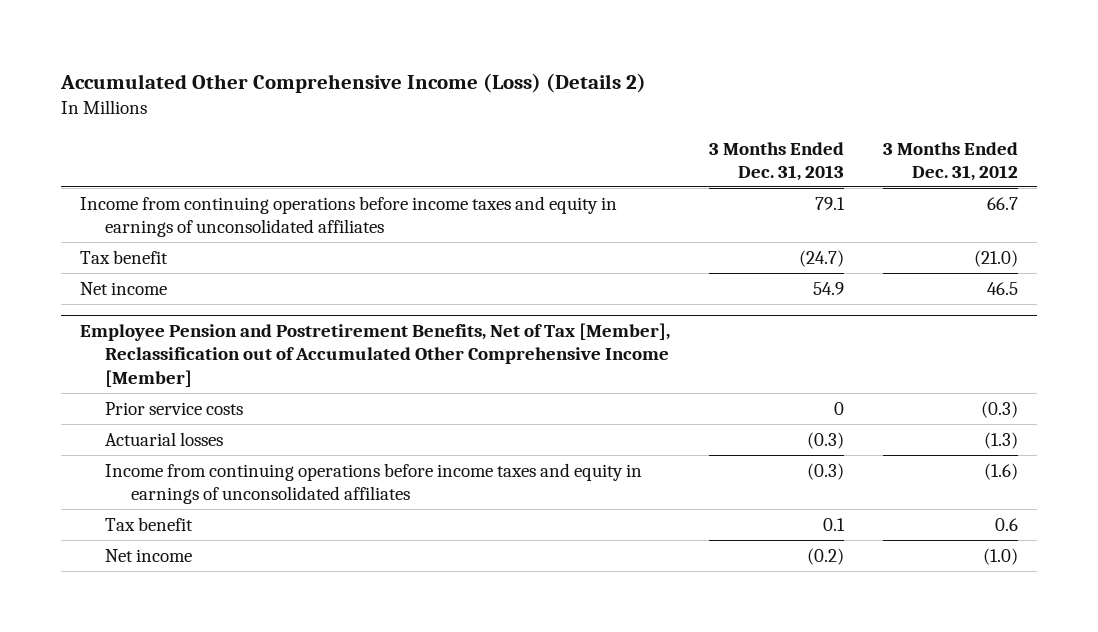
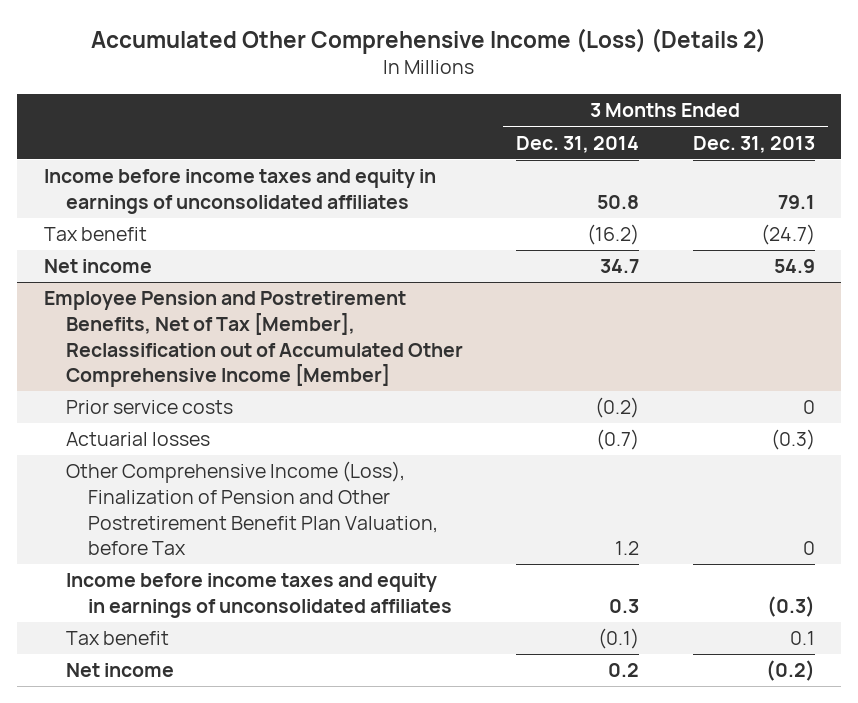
- | 3 Months Ended Dec. 31, 2013 | 3 Months Ended Dec. 31, 2012
+ | 3 Months Ended Dec. 31, 2014 | 3 Months Ended Dec. 31, 2013
- Income from continuing operations before income taxes and equity in earnings of unconsolidated affiliates | 79.1 | 66.7
+ Income before income taxes and equity in earnings of unconsolidated affiliates | 50.8 | 79.1
@ Employee Pension and Postretirement Benefits, Net of Tax [Member], Reclassification out of Accumulated Other Comprehensive Income [Member]
- Income from continuing operations before income taxes and equity in earnings of unconsolidated affiliates | (0.3) | (1.6)
+ Other Comprehensive Income (Loss), Finalization of Pension and Other Postretirement Benefit Plan Valuation, before Tax | 1.2 | 0
+ Income before income taxes and equity in earnings of unconsolidated affiliates | 0.3 | (0.3)

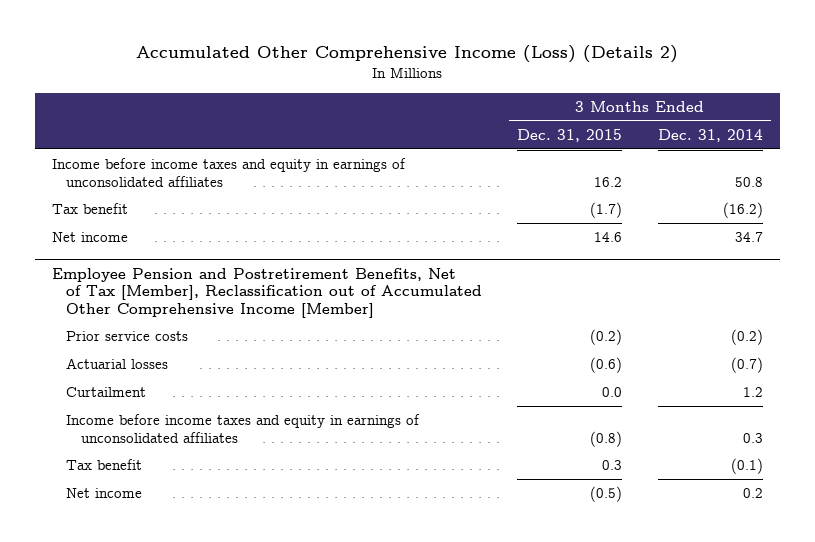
- | 3 Months Ended Dec. 31, 2014 | 3 Months Ended Dec. 31, 2013
+ | 3 Months Ended Dec. 31, 2015 | 3 Months Ended Dec. 31, 2014
@ Employee Pension and Postretirement Benefits, Net of Tax [Member], Reclassification out of Accumulated Other Comprehensive Income [Member]
- Other Comprehensive Income (Loss), Finalization of Pension and Other Postretirement Benefit Plan Valuation, before Tax | 1.2 | 0
+ Curtailment | 0.0 | 1.2

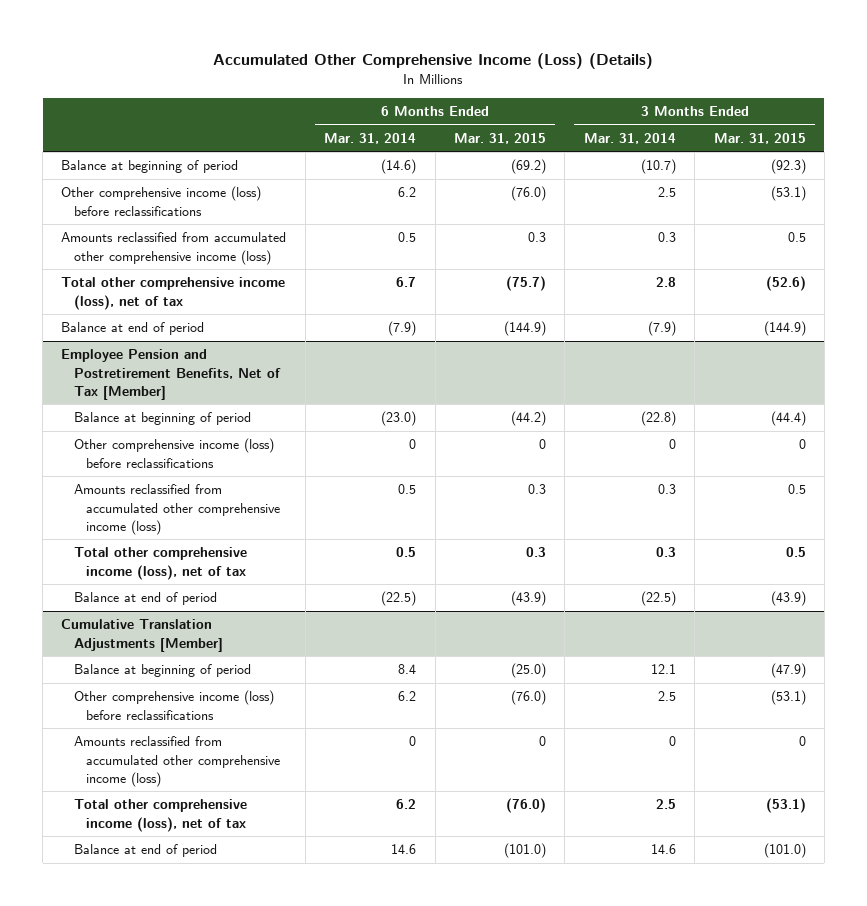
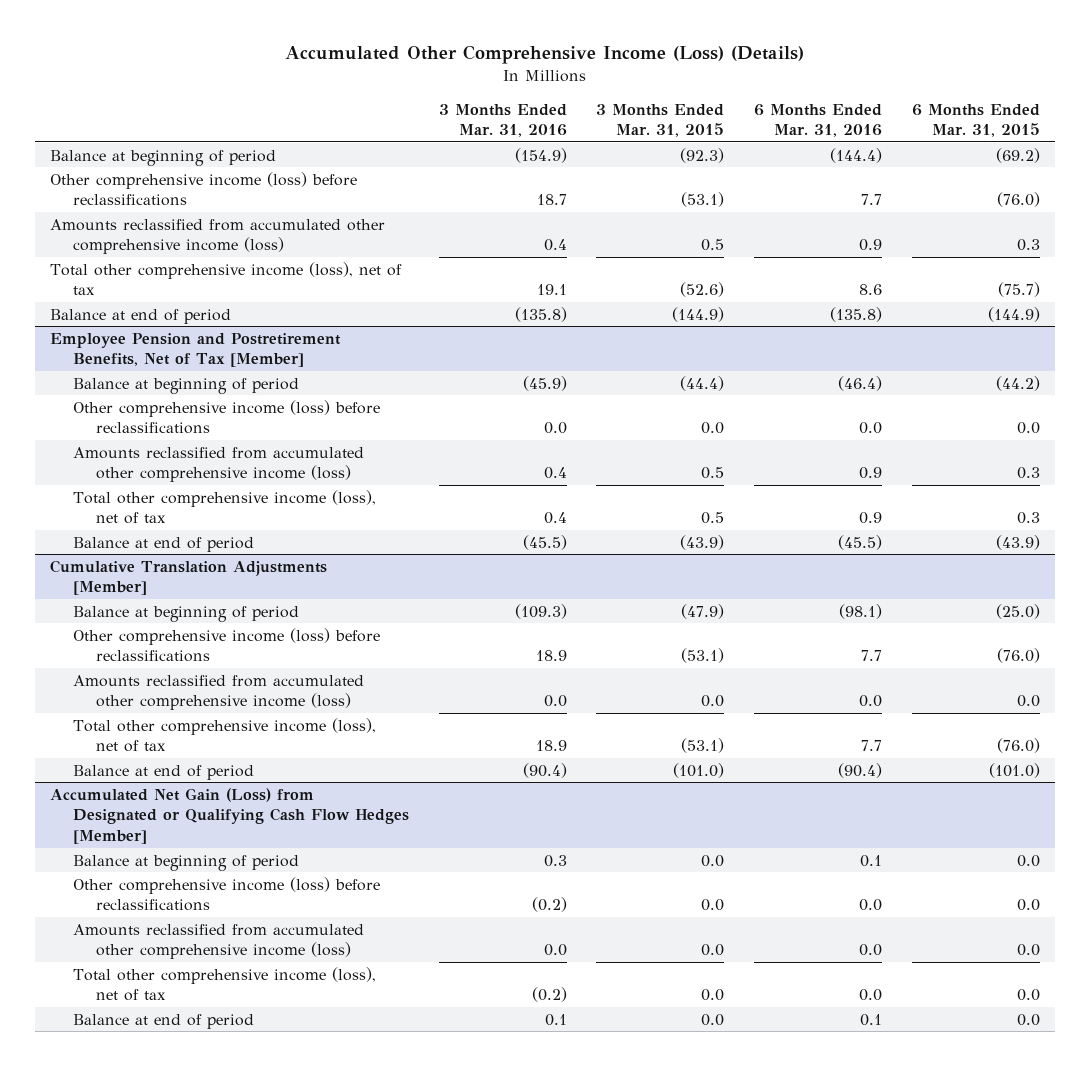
- | 6 Months Ended Mar. 31, 2014 | 6 Months Ended Mar. 31, 2015 | 3 Months Ended Mar. 31, 2014 | 3 Months Ended Mar. 31, 2015
+ | 3 Months Ended Mar. 31, 2016 | 3 Months Ended Mar. 31, 2015 | 6 Months Ended Mar. 31, 2016 | 6 Months Ended Mar. 31, 2015
@ Employee Pension and Postretirement Benefits, Net of Tax [Member]
- Other comprehensive income (loss) before reclassifications | 0 | 0 | 0 | 0
+ Other comprehensive income (loss) before reclassifications | 0.0 | 0.0 | 0.0 | 0.0
@ Cumulative Translation Adjustments [Member]
- Amounts reclassified from accumulated other comprehensive income (loss) | 0 | 0 | 0 | 0
+ Amounts reclassified from accumulated other comprehensive income (loss) | 0.0 | 0.0 | 0.0 | 0.0
+ Accumulated Net Gain (Loss) from Designated or Qualifying Cash Flow Hedges [Member]
+ Balance at beginning of period | 0.3 | 0.0 | 0.1 | 0.0
+ Other comprehensive income (loss) before reclassifications | (0.2) | 0.0 | 0.0 | 0.0
+ Amounts reclassified from accumulated other comprehensive income (loss) | 0.0 | 0.0 | 0.0 | 0.0
+ Total other comprehensive income (loss), net of tax | (0.2) | 0.0 | 0.0 | 0.0
+ Balance at end of period | 0.1 | 0.0 | 0.1 | 0.0

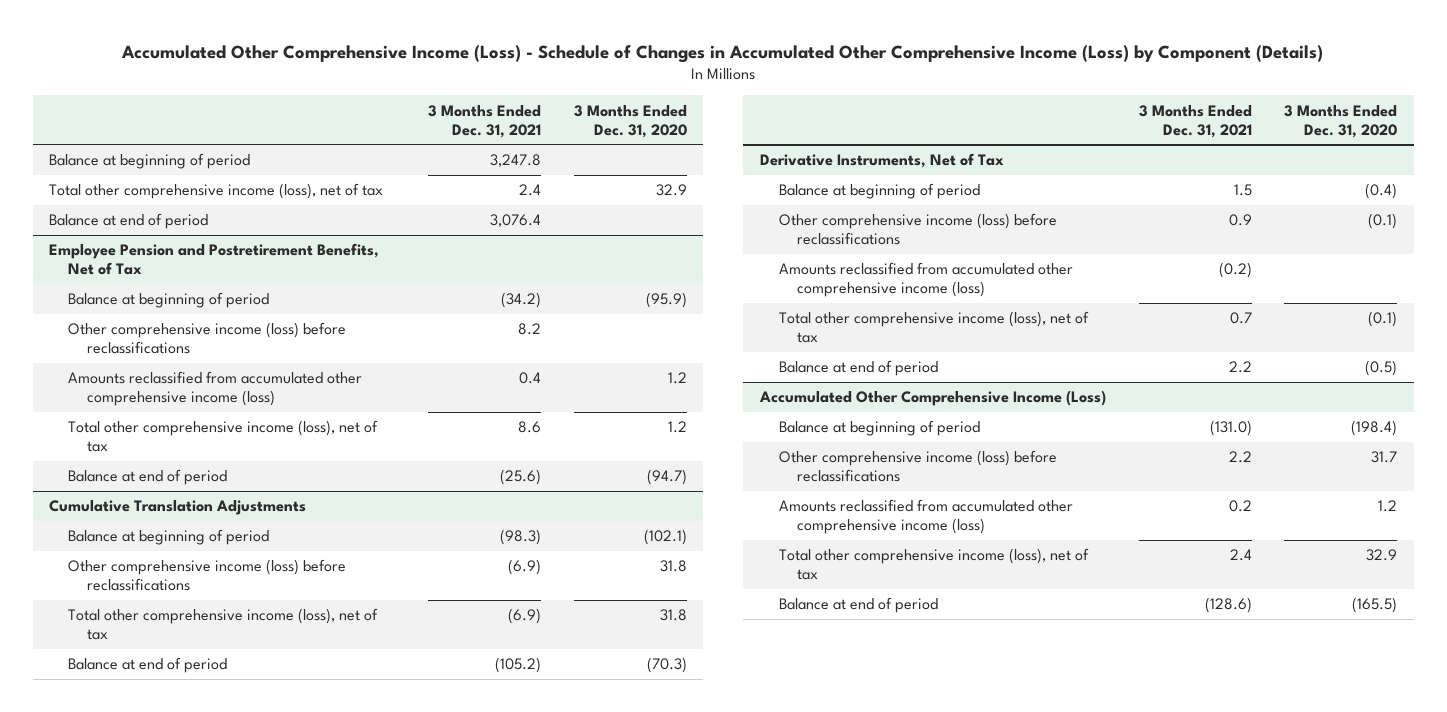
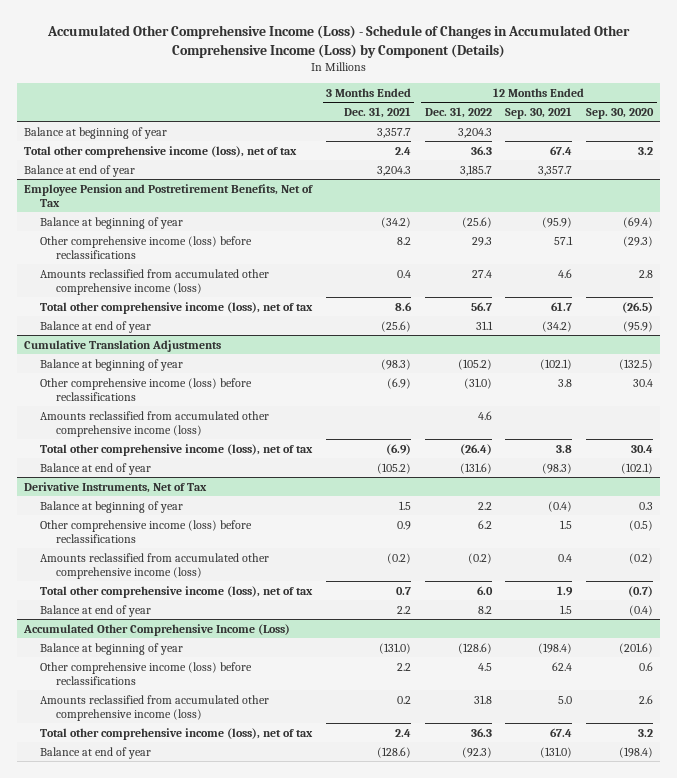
- | 3 Months Ended Dec. 31, 2021 | 3 Months Ended Dec. 31, 2020
+ | 3 Months Ended Dec. 31, 2021 | 12 Months Ended Dec. 31, 2022 | 12 Months Ended Sep. 30, 2021 | 12 Months Ended Sep. 30, 2020
- Balance at beginning of period | 3,247.8 |
+ Balance at beginning of year | 3,357.7 | 3,204.3 | |
- Balance at end of period | 3,076.4 |
+ Balance at end of year | 3,204.3 | 3,185.7 | 3,357.7 |
@ Employee Pension and Postretirement Benefits, Net of Tax
- Balance at beginning of period | (34.2) | (95.9)
+ Balance at beginning of year | (34.2) | (25.6) | (95.9) | (69.4)
- Balance at end of period | (25.6) | (94.7)
+ Balance at end of year | (25.6) | 31.1 | (34.2) | (95.9)
@ Cumulative Translation Adjustments
- Balance at beginning of period | (98.3) | (102.1)
+ Balance at beginning of year | (98.3) | (105.2) | (102.1) | (132.5)
+ Amounts reclassified from accumulated other comprehensive income (loss) | | 4.6 | |
- Balance at end of period | (105.2) | (70.3)
+ Balance at end of year | (105.2) | (131.6) | (98.3) | (102.1)
@ Derivative Instruments, Net of Tax
- Balance at beginning of period | 1.5 | (0.4)
+ Balance at beginning of year | 1.5 | 2.2 | (0.4) | 0.3
- Balance at end of period | 2.2 | (0.5)
+ Balance at end of year | 2.2 | 8.2 | 1.5 | (0.4)
@ Accumulated Other Comprehensive Income (Loss)
- Balance at beginning of period | (131.0) | (198.4)
+ Balance at beginning of year | (131.0) | (128.6) | (198.4) | (201.6)
- Balance at end of period | (128.6) | (165.5)
+ Balance at end of year | (128.6) | (92.3) | (131.0) | (198.4)

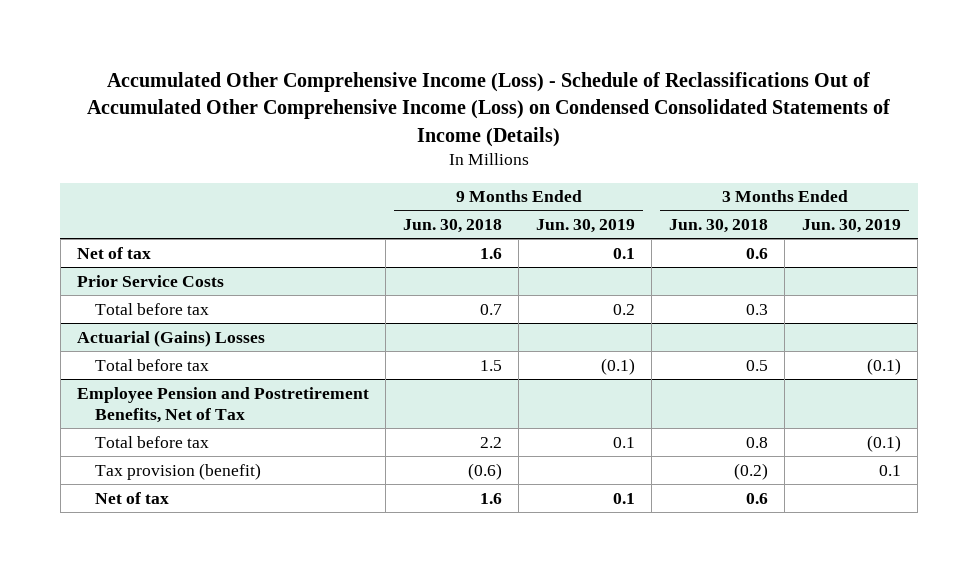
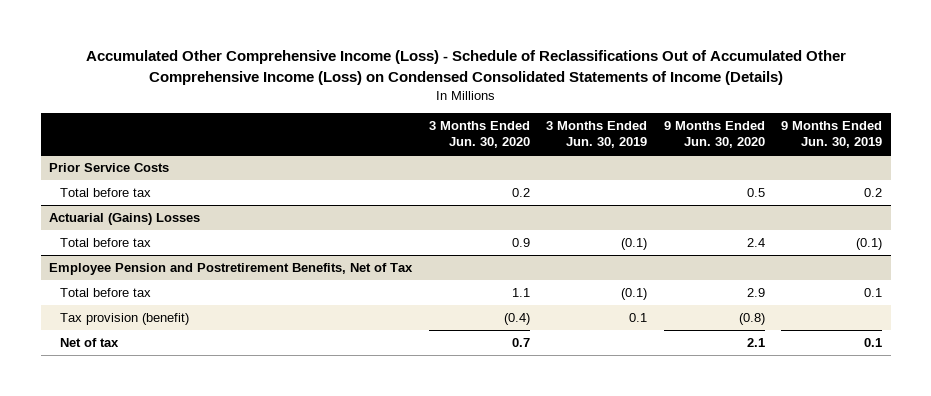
- | 9 Months Ended Jun. 30, 2018 | 9 Months Ended Jun. 30, 2019 | 3 Months Ended Jun. 30, 2018 | 3 Months Ended Jun. 30, 2019
+ | 3 Months Ended Jun. 30, 2020 | 3 Months Ended Jun. 30, 2019 | 9 Months Ended Jun. 30, 2020 | 9 Months Ended Jun. 30, 2019
- Net of tax | 1.6 | 0.1 | 0.6 |

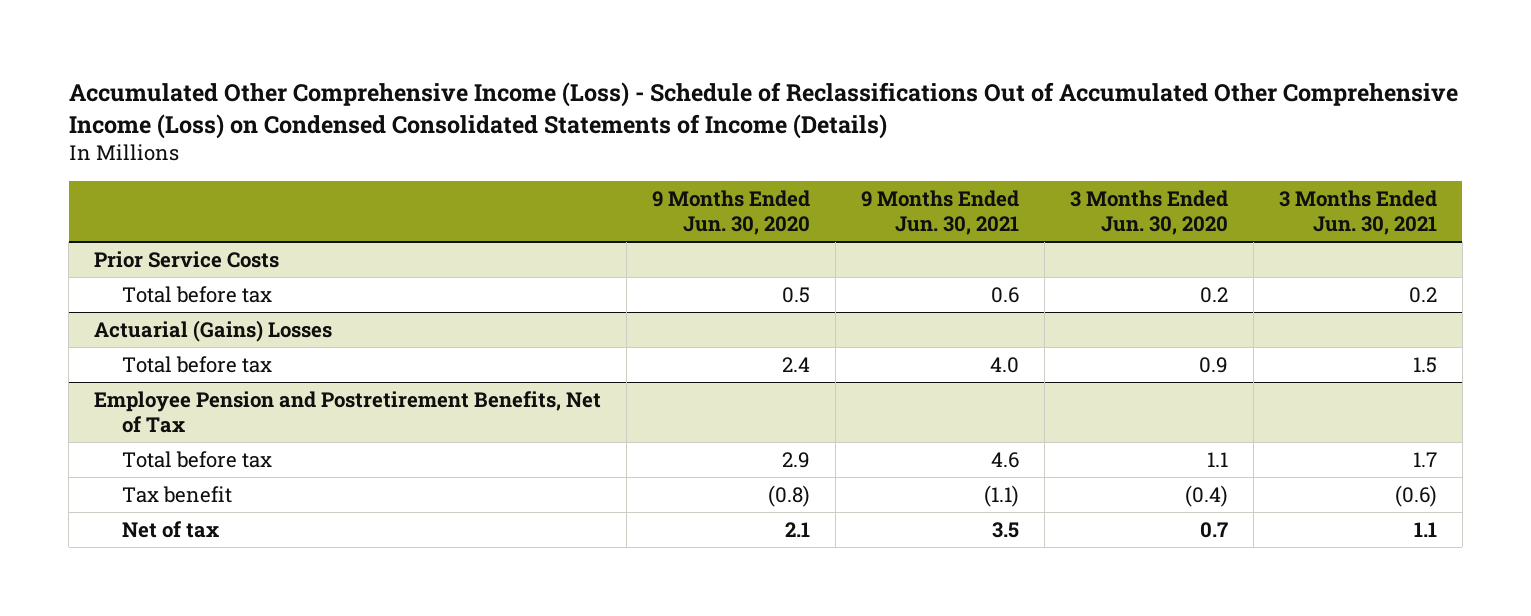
- | 3 Months Ended Jun. 30, 2020 | 3 Months Ended Jun. 30, 2019 | 9 Months Ended Jun. 30, 2020 | 9 Months Ended Jun. 30, 2019
+ | 9 Months Ended Jun. 30, 2020 | 9 Months Ended Jun. 30, 2021 | 3 Months Ended Jun. 30, 2020 | 3 Months Ended Jun. 30, 2021
@ Employee Pension and Postretirement Benefits, Net of Tax
- Tax provision (benefit) | (0.4) | 0.1 | (0.8) |
+ Tax benefit | (0.8) | (1.1) | (0.4) | (0.6)

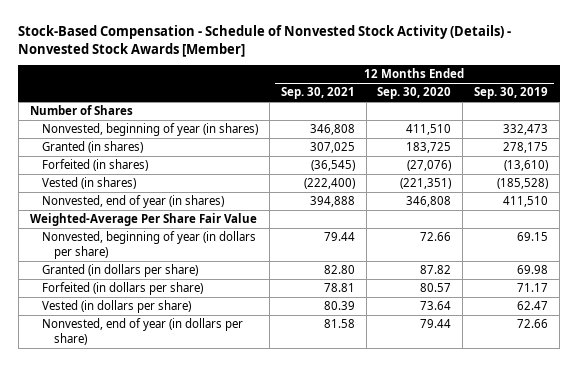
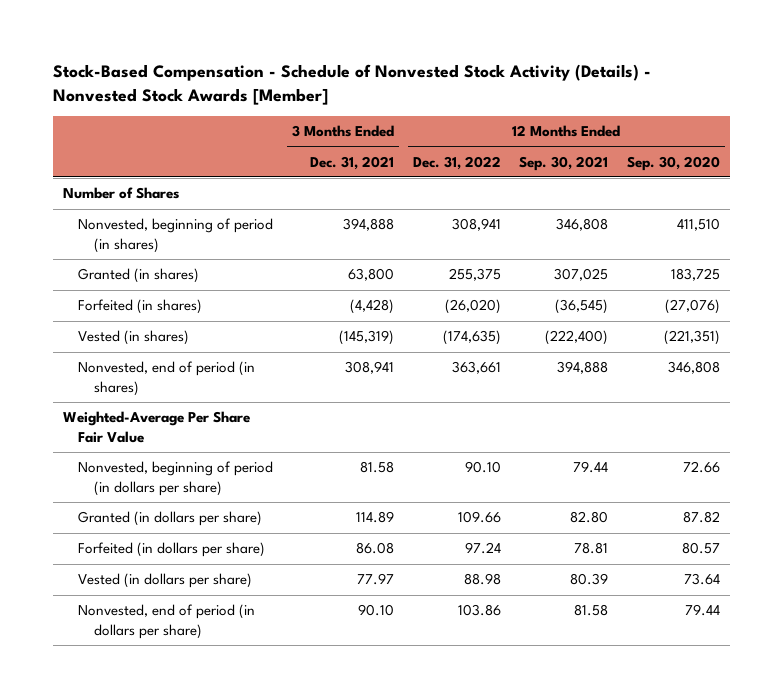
- | 12 Months Ended Sep. 30, 2021 | 12 Months Ended Sep. 30, 2020 | 12 Months Ended Sep. 30, 2019
+ | 3 Months Ended Dec. 31, 2021 | 12 Months Ended Dec. 31, 2022 | 12 Months Ended Sep. 30, 2021 | 12 Months Ended Sep. 30, 2020
- Nonvested, beginning of year (in shares) | 346,808 | 411,510 | 332,473
+ Nonvested, beginning of period (in shares) | 394,888 | 308,941 | 346,808 | 411,510
- Nonvested, end of year (in shares) | 394,888 | 346,808 | 411,510
+ Nonvested, end of period (in shares) | 308,941 | 363,661 | 394,888 | 346,808
- Nonvested, beginning of year (in dollars per share) | 79.44 | 72.66 | 69.15
+ Nonvested, beginning of period (in dollars per share) | 81.58 | 90.10 | 79.44 | 72.66
- Nonvested, end of year (in dollars per share) | 81.58 | 79.44 | 72.66
+ Nonvested, end of period (in dollars per share) | 90.10 | 103.86 | 81.58 | 79.44

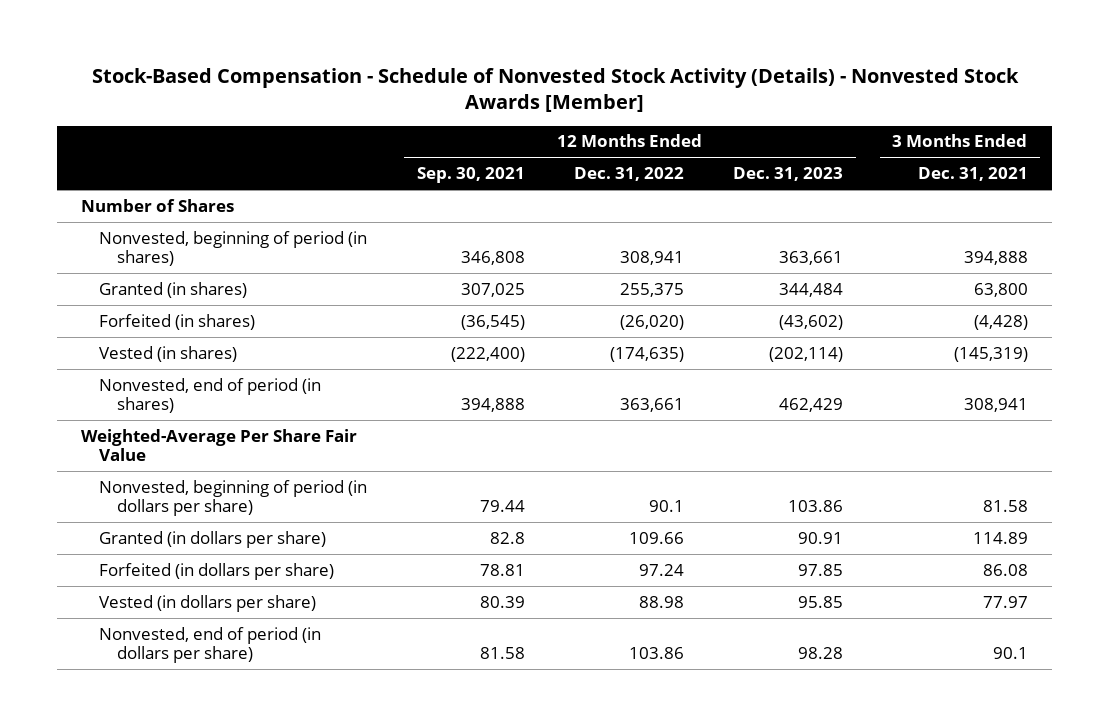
- | 3 Months Ended Dec. 31, 2021 | 12 Months Ended Dec. 31, 2022 | 12 Months Ended Sep. 30, 2021 | 12 Months Ended Sep. 30, 2020
+ | 12 Months Ended Sep. 30, 2021 | 12 Months Ended Dec. 31, 2022 | 12 Months Ended Dec. 31, 2023 | 3 Months Ended Dec. 31, 2021
- Nonvested, beginning of period (in dollars per share) | 81.58 | 90.10 | 79.44 | 72.66
- Granted (in dollars per share) | 114.89 | 109.66 | 82.80 | 87.82
+ Nonvested, beginning of period (in dollars per share) | 79.44 | 90.1 | 103.86 | 81.58
+ Granted (in dollars per share) | 82.8 | 109.66 | 90.91 | 114.89
- Nonvested, end of period (in dollars per share) | 90.10 | 103.86 | 81.58 | 79.44
+ Nonvested, end of period (in dollars per share) | 81.58 | 103.86 | 98.28 | 90.1

